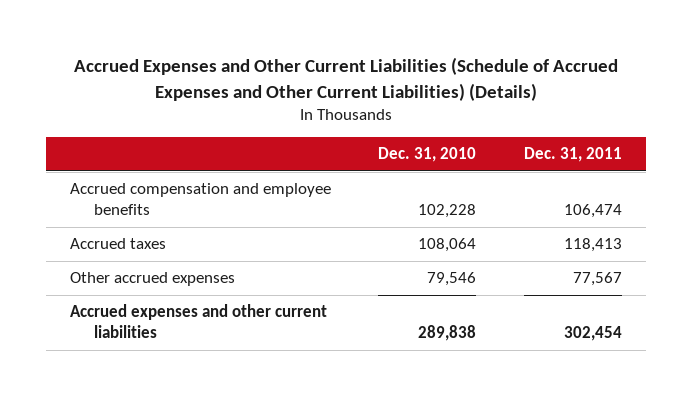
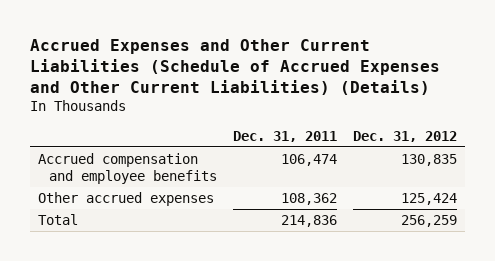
- | Dec. 31, 2010 | Dec. 31, 2011
+ | Dec. 31, 2011 | Dec. 31, 2012
- Accrued taxes | 108,064 | 118,413
- Other accrued expenses | 79,546 | 77,567
- Accrued expenses and other current liabilities | 289,838 | 302,454
+ Other accrued expenses | 108,362 | 125,424
+ Total | 214,836 | 256,259

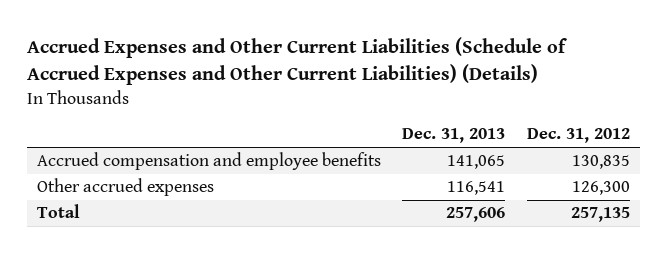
- | Dec. 31, 2011 | Dec. 31, 2012
+ | Dec. 31, 2013 | Dec. 31, 2012
- Other accrued expenses | 108,362 | 125,424
- Total | 214,836 | 256,259
+ Other accrued expenses | 116,541 | 126,300
+ Total | 257,606 | 257,135

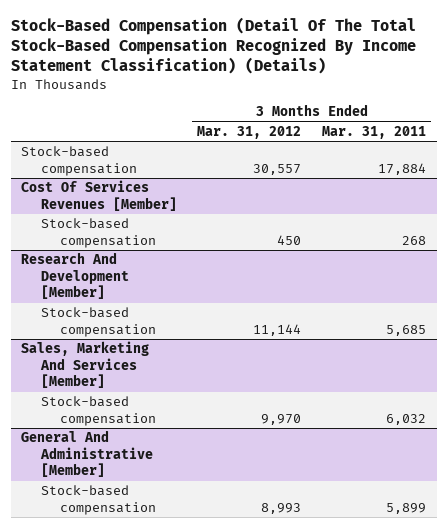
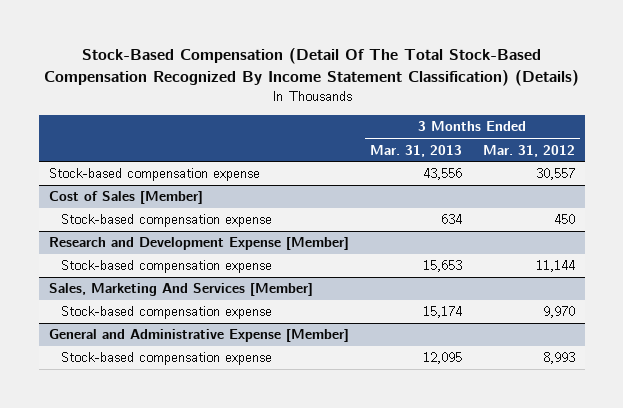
- | 3 Months Ended Mar. 31, 2012 | 3 Months Ended Mar. 31, 2011
+ | 3 Months Ended Mar. 31, 2013 | 3 Months Ended Mar. 31, 2012
- Stock-based compensation | 30,557 | 17,884
- Cost Of Services Revenues [Member]
- Stock-based compensation | 450 | 268
- Research And Development [Member]
- Stock-based compensation | 11,144 | 5,685
+ Stock-based compensation expense | 43,556 | 30,557
+ Cost of Sales [Member]
+ Stock-based compensation expense | 634 | 450
+ Research and Development Expense [Member]
+ Stock-based compensation expense | 15,653 | 11,144
@ Sales, Marketing And Services [Member]
- Stock-based compensation | 9,970 | 6,032
- General And Administrative [Member]
- Stock-based compensation | 8,993 | 5,899
@ Sales, Marketing And Services [Member]
+ Stock-based compensation expense | 15,174 | 9,970
+ General and Administrative Expense [Member]
+ Stock-based compensation expense | 12,095 | 8,993

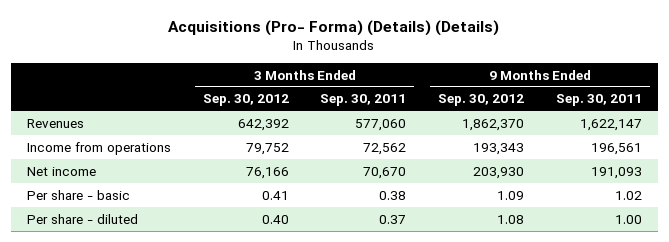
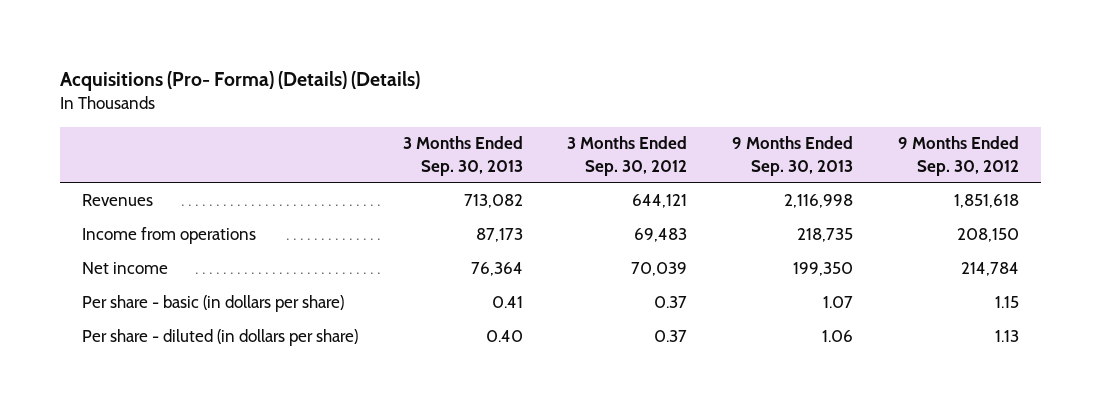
- | 3 Months Ended Sep. 30, 2012 | 3 Months Ended Sep. 30, 2011 | 9 Months Ended Sep. 30, 2012 | 9 Months Ended Sep. 30, 2011
+ | 3 Months Ended Sep. 30, 2013 | 3 Months Ended Sep. 30, 2012 | 9 Months Ended Sep. 30, 2013 | 9 Months Ended Sep. 30, 2012
- Revenues | 642,392 | 577,060 | 1,862,370 | 1,622,147
- Income from operations | 79,752 | 72,562 | 193,343 | 196,561
- Net income | 76,166 | 70,670 | 203,930 | 191,093
- Per share - basic | 0.41 | 0.38 | 1.09 | 1.02
- Per share - diluted | 0.40 | 0.37 | 1.08 | 1.00
+ Revenues | 713,082 | 644,121 | 2,116,998 | 1,851,618
+ Income from operations | 87,173 | 69,483 | 218,735 | 208,150
+ Net income | 76,364 | 70,039 | 199,350 | 214,784
+ Per share - basic (in dollars per share) | 0.41 | 0.37 | 1.07 | 1.15
+ Per share - diluted (in dollars per share) | 0.40 | 0.37 | 1.06 | 1.13

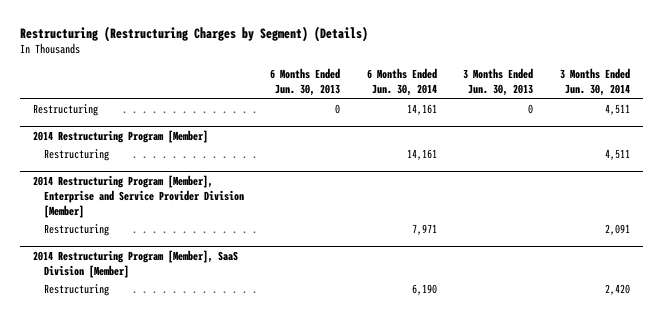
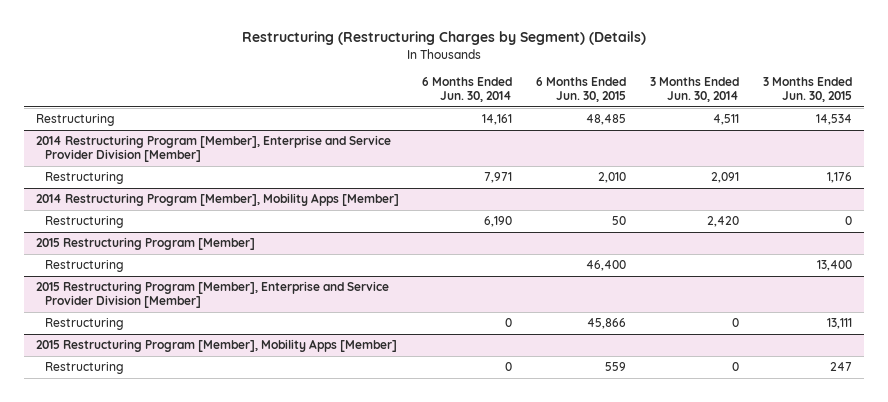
- | 6 Months Ended Jun. 30, 2013 | 6 Months Ended Jun. 30, 2014 | 3 Months Ended Jun. 30, 2013 | 3 Months Ended Jun. 30, 2014
+ | 6 Months Ended Jun. 30, 2014 | 6 Months Ended Jun. 30, 2015 | 3 Months Ended Jun. 30, 2014 | 3 Months Ended Jun. 30, 2015
- 2014 Restructuring Program [Member]
- Restructuring | | 14,161 | | 4,511
- 2014 Restructuring Program [Member], SaaS Division [Member]
+ 2014 Restructuring Program [Member], Mobility Apps [Member]
+ 2015 Restructuring Program [Member]
+ Restructuring | | 46,400 | | 13,400
+ 2015 Restructuring Program [Member], Enterprise and Service Provider Division [Member]
+ Restructuring | 0 | 45,866 | 0 | 13,111
+ 2015 Restructuring Program [Member], Mobility Apps [Member]
+ Restructuring | 0 | 559 | 0 | 247

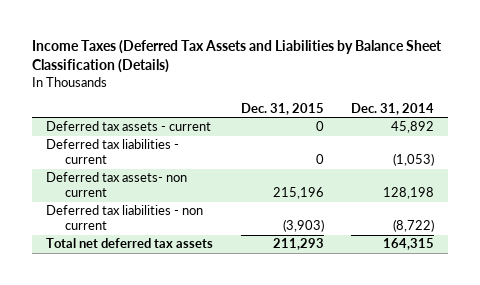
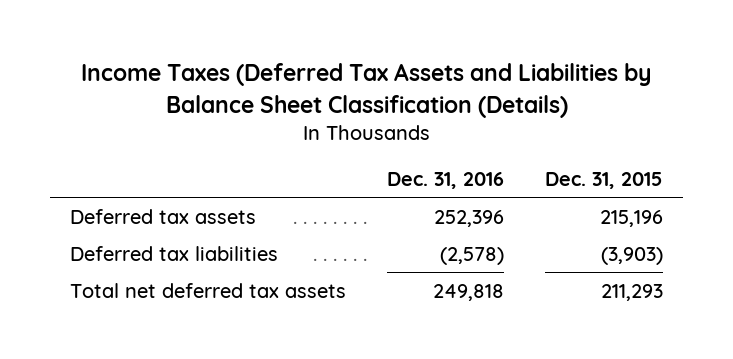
- | Dec. 31, 2015 | Dec. 31, 2014
+ | Dec. 31, 2016 | Dec. 31, 2015
- Deferred tax assets - current | 0 | 45,892
- Deferred tax liabilities - current | 0 | (1,053)
- Deferred tax assets- non current | 215,196 | 128,198
- Deferred tax liabilities - non current | (3,903) | (8,722)
+ Deferred tax assets | 252,396 | 215,196
+ Deferred tax liabilities | (2,578) | (3,903)

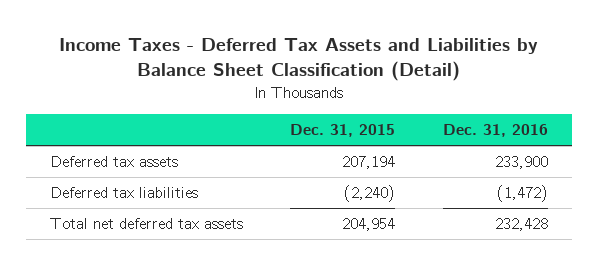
- Income Taxes (Deferred Tax Assets and Liabilities by Balance Sheet Classification (Details)
+ Income Taxes - Deferred Tax Assets and Liabilities by Balance Sheet Classification (Detail)
- | Dec. 31, 2016 | Dec. 31, 2015
+ | Dec. 31, 2015 | Dec. 31, 2016
- Deferred tax assets | 252,396 | 215,196
- Deferred tax liabilities | (2,578) | (3,903)
- Total net deferred tax assets | 249,818 | 211,293
+ Deferred tax assets | 207,194 | 233,900
+ Deferred tax liabilities | (2,240) | (1,472)
+ Total net deferred tax assets | 204,954 | 232,428

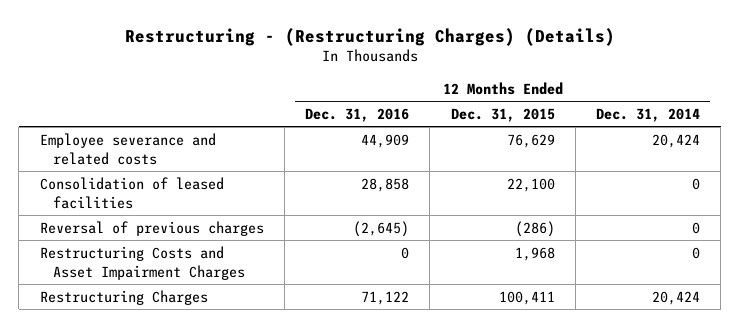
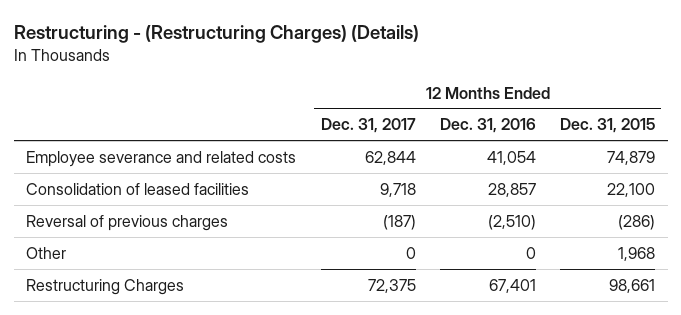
- | 12 Months Ended Dec. 31, 2016 | 12 Months Ended Dec. 31, 2015 | 12 Months Ended Dec. 31, 2014
+ | 12 Months Ended Dec. 31, 2017 | 12 Months Ended Dec. 31, 2016 | 12 Months Ended Dec. 31, 2015
- Employee severance and related costs | 44,909 | 76,629 | 20,424
- Consolidation of leased facilities | 28,858 | 22,100 | 0
- Reversal of previous charges | (2,645) | (286) | 0
- Restructuring Costs and Asset Impairment Charges | 0 | 1,968 | 0
- Restructuring Charges | 71,122 | 100,411 | 20,424
+ Employee severance and related costs | 62,844 | 41,054 | 74,879
+ Consolidation of leased facilities | 9,718 | 28,857 | 22,100
+ Reversal of previous charges | (187) | (2,510) | (286)
+ Other | 0 | 0 | 1,968
+ Restructuring Charges | 72,375 | 67,401 | 98,661

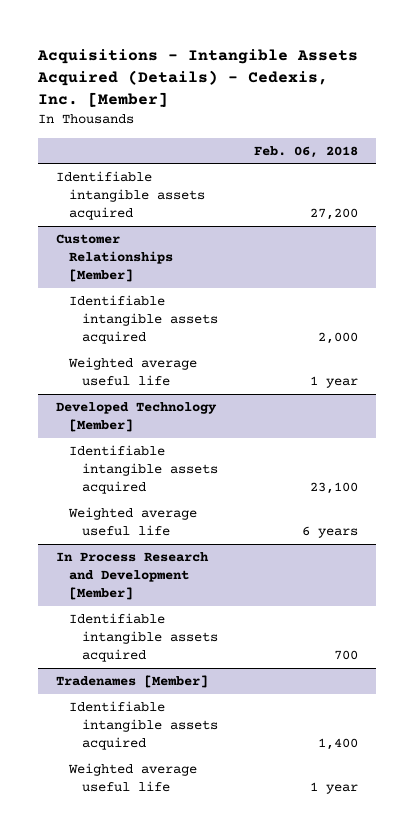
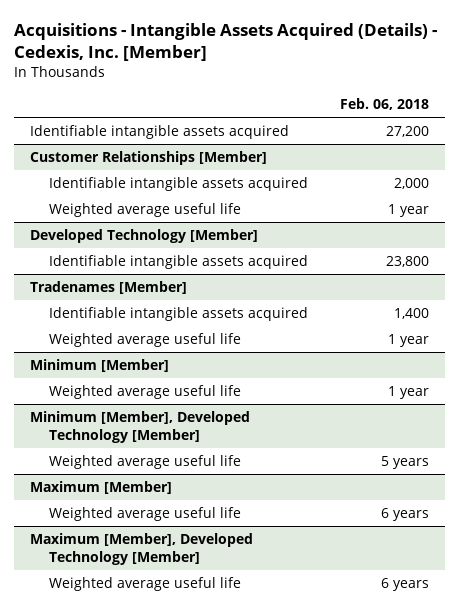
@ Developed Technology [Member]
- Identifiable intangible assets acquired | 23,100
- Weighted average useful life | 6 years
- In Process Research and Development [Member]
- Identifiable intangible assets acquired | 700
@ Developed Technology [Member]
+ Identifiable intangible assets acquired | 23,800
+ Minimum [Member]
+ Weighted average useful life | 1 year
+ Minimum [Member], Developed Technology [Member]
+ Weighted average useful life | 5 years
+ Maximum [Member]
+ Weighted average useful life | 6 years
+ Maximum [Member], Developed Technology [Member]
+ Weighted average useful life | 6 years

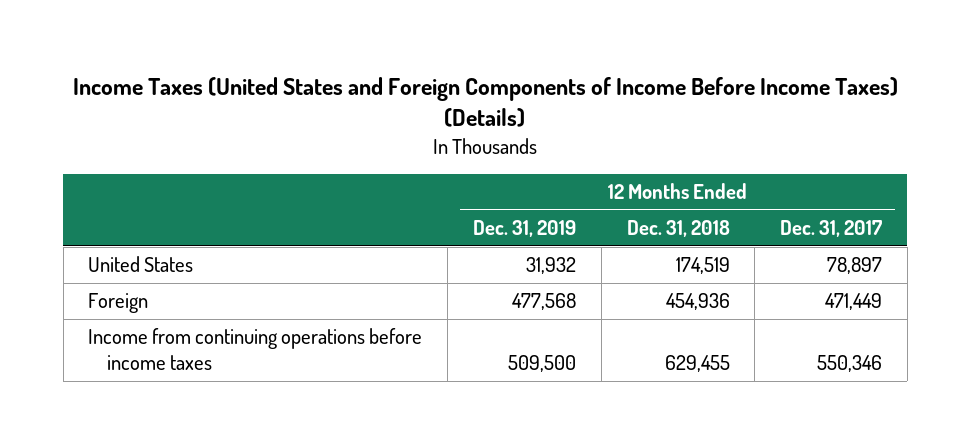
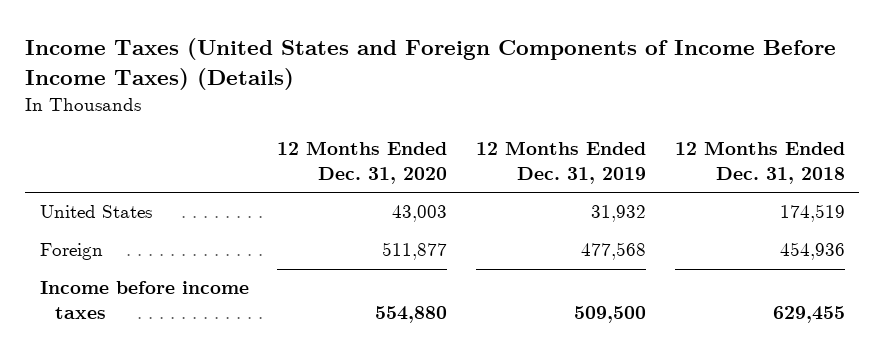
- | 12 Months Ended Dec. 31, 2019 | 12 Months Ended Dec. 31, 2018 | 12 Months Ended Dec. 31, 2017
+ | 12 Months Ended Dec. 31, 2020 | 12 Months Ended Dec. 31, 2019 | 12 Months Ended Dec. 31, 2018
- Income from continuing operations before income taxes | 509,500 | 629,455 | 550,346
+ Income before income taxes | 554,880 | 509,500 | 629,455

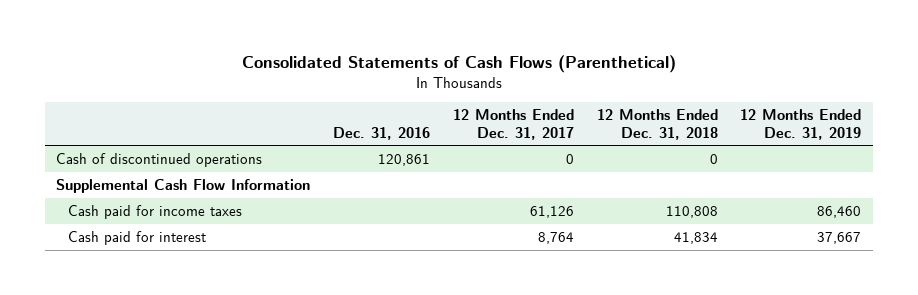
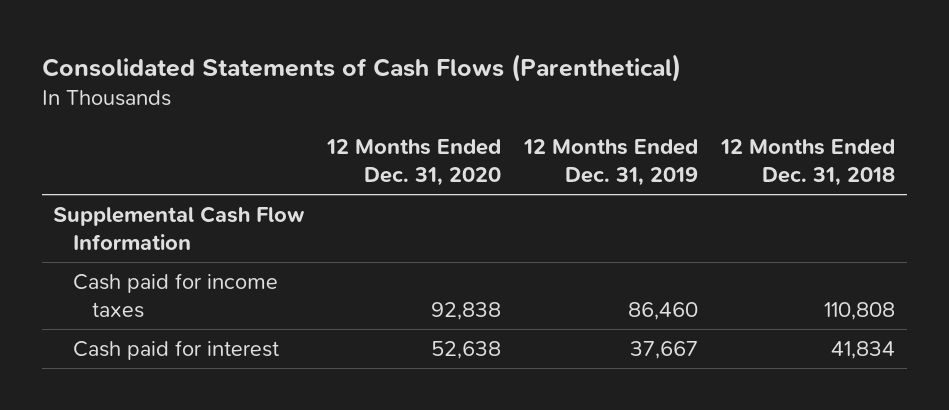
- | Dec. 31, 2016 | 12 Months Ended Dec. 31, 2017 | 12 Months Ended Dec. 31, 2018 | 12 Months Ended Dec. 31, 2019
+ | 12 Months Ended Dec. 31, 2020 | 12 Months Ended Dec. 31, 2019 | 12 Months Ended Dec. 31, 2018
- Cash of discontinued operations | 120,861 | 0 | 0 |

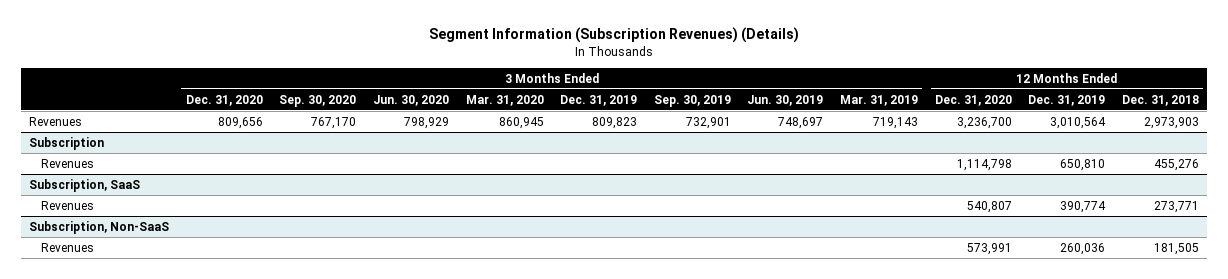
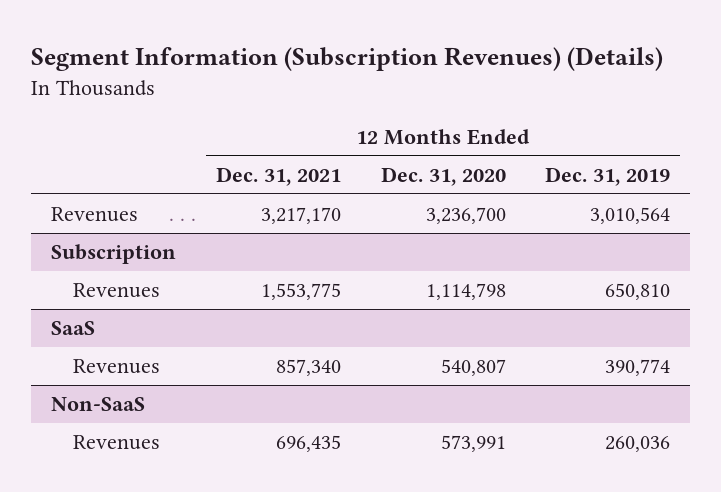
- | 3 Months Ended Dec. 31, 2020 | 3 Months Ended Sep. 30, 2020 | 3 Months Ended Jun. 30, 2020 | 3 Months Ended Mar. 31, 2020 | 3 Months Ended Dec. 31, 2019 | 3 Months Ended Sep. 30, 2019 | 3 Months Ended Jun. 30, 2019 | 3 Months Ended Mar. 31, 2019 | 12 Months Ended Dec. 31, 2020 | 12 Months Ended Dec. 31, 2019 | 12 Months Ended Dec. 31, 2018
+ | 12 Months Ended Dec. 31, 2021 | 12 Months Ended Dec. 31, 2020 | 12 Months Ended Dec. 31, 2019
- Subscription, SaaS
+ SaaS
- Subscription, Non-SaaS
+ Non-SaaS

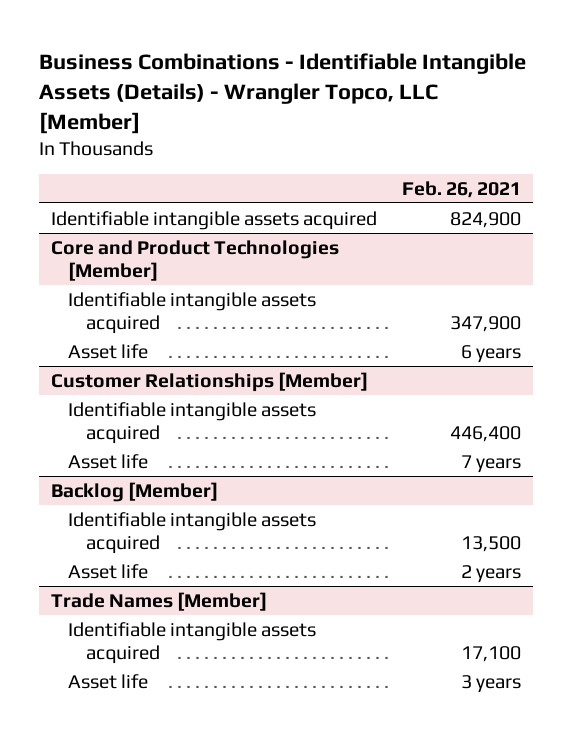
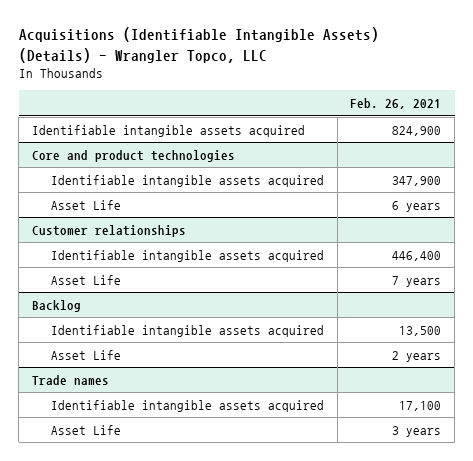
- Business Combinations - Identifiable Intangible Assets (Details) - Wrangler Topco, LLC [Member]
+ Acquisitions (Identifiable Intangible Assets) (Details) - Wrangler Topco, LLC
- Core and Product Technologies [Member]
+ Core and product technologies
- Asset life | 6 years
- Customer Relationships [Member]
+ Asset Life | 6 years
+ Customer relationships
- Asset life | 7 years
- Backlog [Member]
+ Asset Life | 7 years
+ Backlog
- Asset life | 2 years
- Trade Names [Member]
+ Asset Life | 2 years
+ Trade names
- Asset life | 3 years
+ Asset Life | 3 years

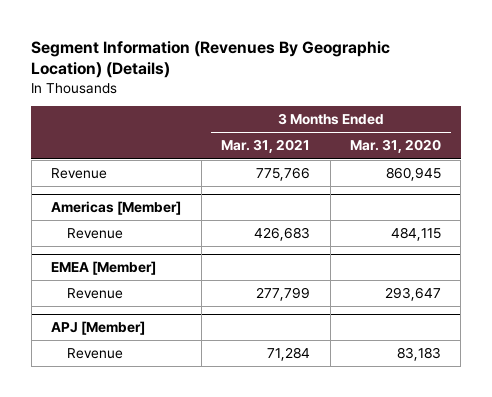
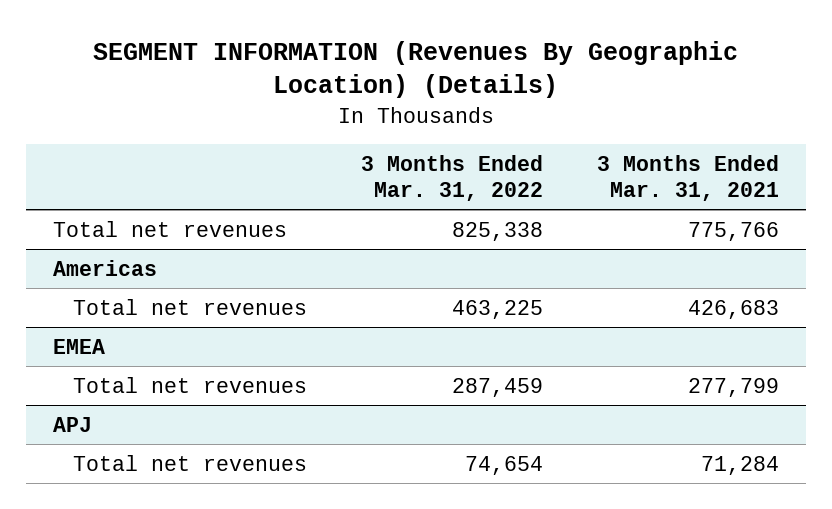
- Segment Information (Revenues By Geographic Location) (Details)
+ SEGMENT INFORMATION (Revenues By Geographic Location) (Details)
- | 3 Months Ended Mar. 31, 2021 | 3 Months Ended Mar. 31, 2020
+ | 3 Months Ended Mar. 31, 2022 | 3 Months Ended Mar. 31, 2021
- Revenue | 775,766 | 860,945
- Americas [Member]
- Revenue | 426,683 | 484,115
- EMEA [Member]
- Revenue | 277,799 | 293,647
- APJ [Member]
- Revenue | 71,284 | 83,183
+ Total net revenues | 825,338 | 775,766
+ Americas
+ Total net revenues | 463,225 | 426,683
+ EMEA
+ Total net revenues | 287,459 | 277,799
+ APJ
+ Total net revenues | 74,654 | 71,284

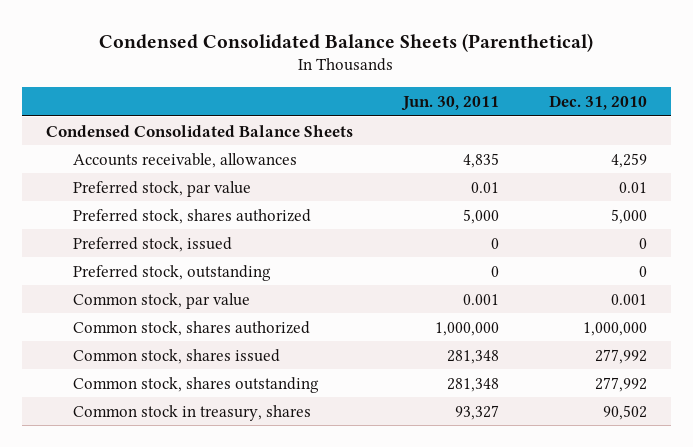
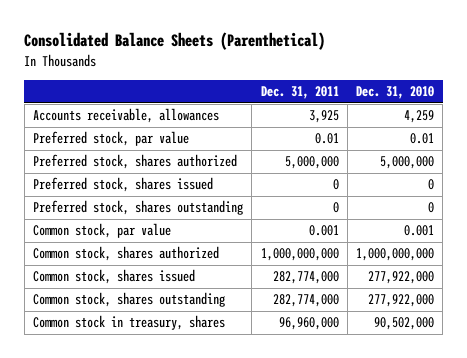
- Condensed Consolidated Balance Sheets (Parenthetical)
+ Consolidated Balance Sheets (Parenthetical)
- | Jun. 30, 2011 | Dec. 31, 2010
+ | Dec. 31, 2011 | Dec. 31, 2010
- Condensed Consolidated Balance Sheets
- Preferred stock, shares authorized | 5,000 | 5,000
- Preferred stock, issued | 0 | 0
- Preferred stock, outstanding | 0 | 0
+ Preferred stock, shares authorized | 5,000,000 | 5,000,000
+ Preferred stock, shares issued | 0 | 0
+ Preferred stock, shares outstanding | 0 | 0
- Common stock, shares authorized | 1,000,000 | 1,000,000
- Common stock, shares issued | 281,348 | 277,992
- Common stock, shares outstanding | 281,348 | 277,992
- Common stock in treasury, shares | 93,327 | 90,502
+ Common stock, shares authorized | 1,000,000,000 | 1,000,000,000
+ Common stock, shares issued | 282,774,000 | 277,922,000
+ Common stock, shares outstanding | 282,774,000 | 277,922,000
+ Common stock in treasury, shares | 96,960,000 | 90,502,000

